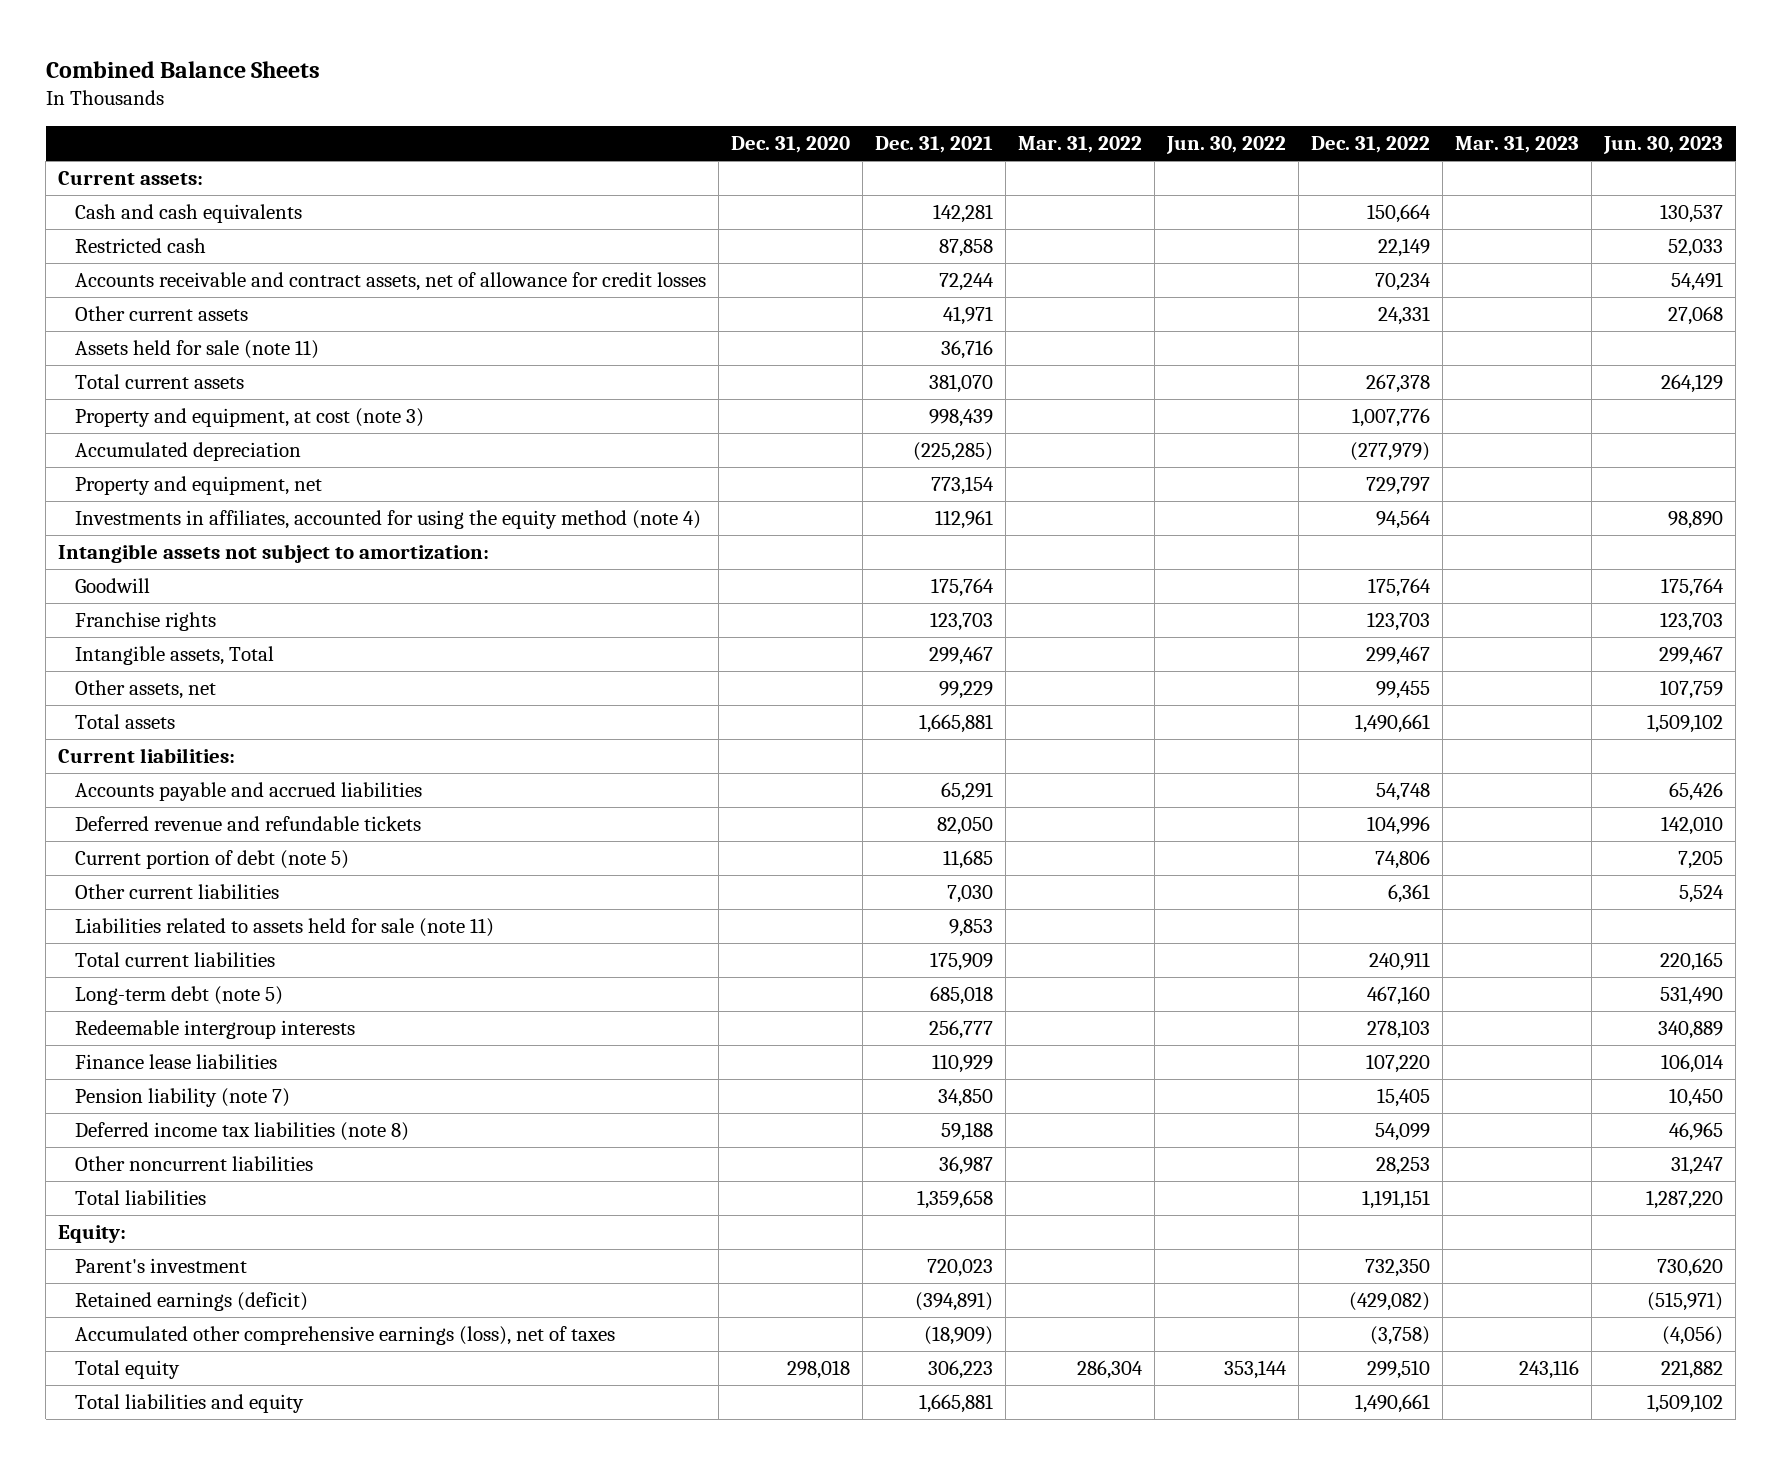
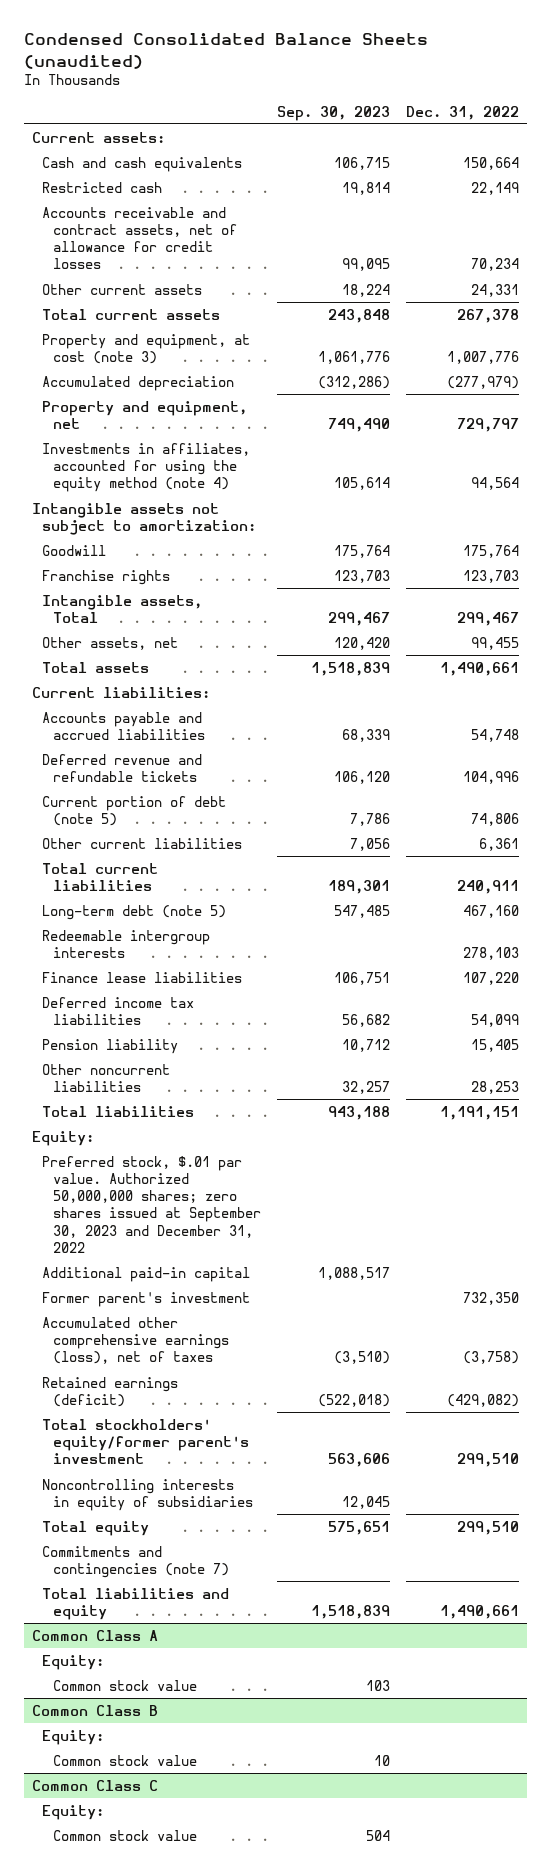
- Combined Balance Sheets
+ Condensed Consolidated Balance Sheets (unaudited)
- | Dec. 31, 2020 | Dec. 31, 2021 | Mar. 31, 2022 | Jun. 30, 2022 | Dec. 31, 2022 | Mar. 31, 2023 | Jun. 30, 2023
+ | Sep. 30, 2023 | Dec. 31, 2022
- Assets held for sale (note 11) | | 36,716 | | | | |
- Liabilities related to assets held for sale (note 11) | | 9,853 | | | | |
- Pension liability (note 7) | | 34,850 | | | 15,405 | | 10,450
- Deferred income tax liabilities (note 8) | | 59,188 | | | 54,099 | | 46,965
+ Deferred income tax liabilities | 56,682 | 54,099
+ Pension liability | 10,712 | 15,405
- Parent's investment | | 720,023 | | | 732,350 | | 730,620
+ Preferred stock, $.01 par value. Authorized 50,000,000 shares; zero shares issued at September 30, 2023 and December 31, 2022
+ Additional paid-in capital | 1,088,517 |
+ Former parent's investment | | 732,350
moved down: Retained earnings (deficit) | (522,018) | (429,082)
+ Total stockholders' equity/former parent's investment | 563,606 | 299,510
+ Noncontrolling interests in equity of subsidiaries | 12,045 |
+ Commitments and contingencies (note 7)
+ Common Class A
+ Equity:
+ Common stock value | 103 |
+ Common Class B
+ Equity:
+ Common stock value | 10 |
+ Common Class C
+ Equity:
+ Common stock value | 504 |

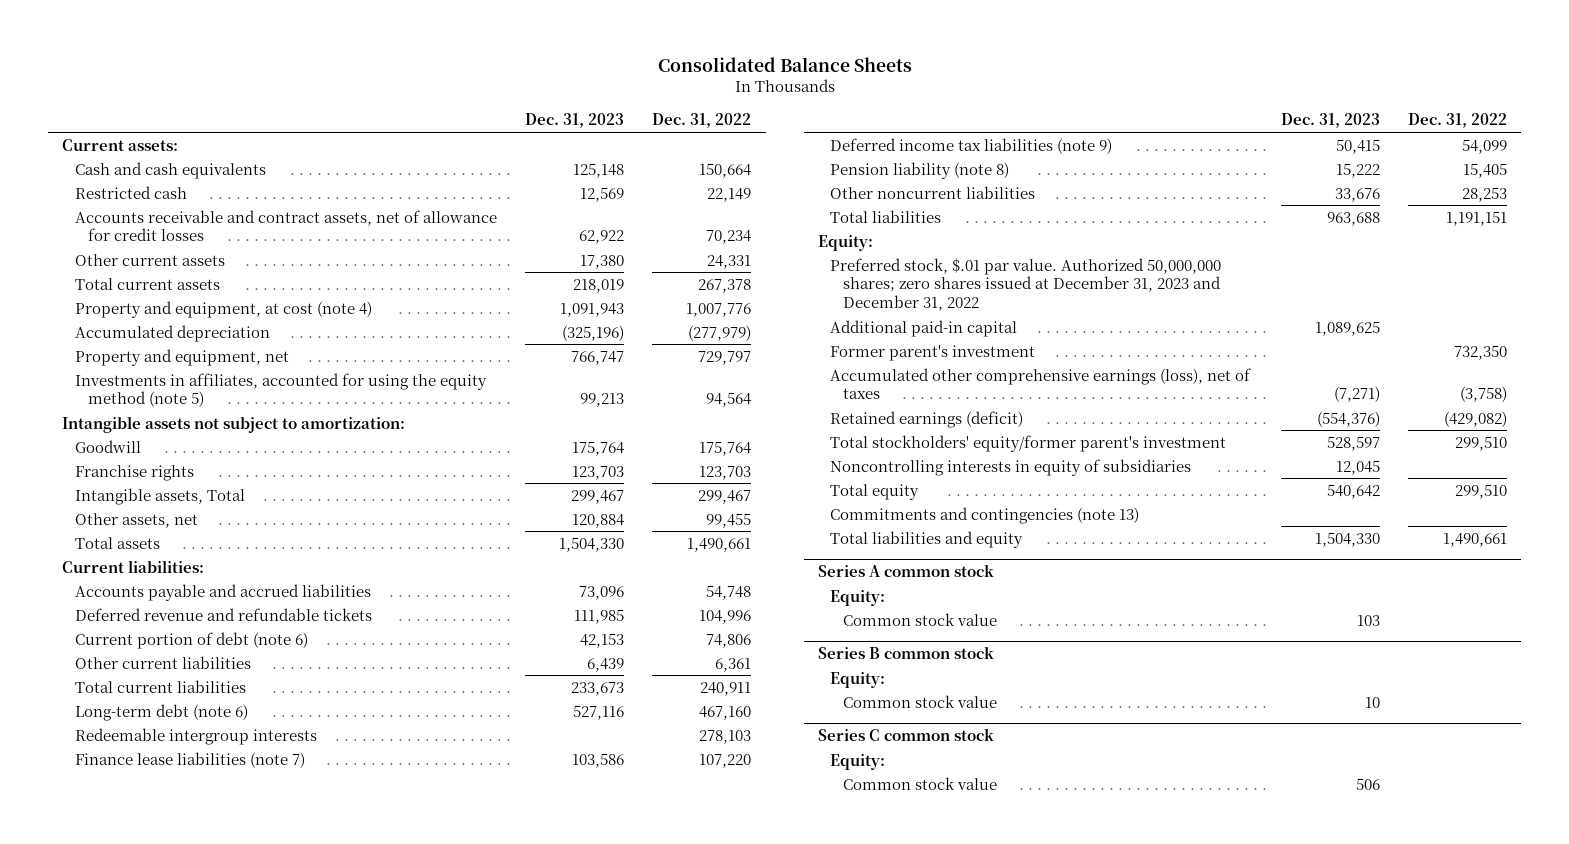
- Condensed Consolidated Balance Sheets (unaudited)
+ Consolidated Balance Sheets
- | Sep. 30, 2023 | Dec. 31, 2022
+ | Dec. 31, 2023 | Dec. 31, 2022
- Property and equipment, at cost (note 3) | 1,061,776 | 1,007,776
+ Property and equipment, at cost (note 4) | 1,091,943 | 1,007,776
- Investments in affiliates, accounted for using the equity method (note 4) | 105,614 | 94,564
+ Investments in affiliates, accounted for using the equity method (note 5) | 99,213 | 94,564
- Current portion of debt (note 5) | 7,786 | 74,806
+ Current portion of debt (note 6) | 42,153 | 74,806
- Long-term debt (note 5) | 547,485 | 467,160
+ Long-term debt (note 6) | 527,116 | 467,160
- Finance lease liabilities | 106,751 | 107,220
- Deferred income tax liabilities | 56,682 | 54,099
- Pension liability | 10,712 | 15,405
+ Finance lease liabilities (note 7) | 103,586 | 107,220
+ Deferred income tax liabilities (note 9) | 50,415 | 54,099
+ Pension liability (note 8) | 15,222 | 15,405
- Preferred stock, $.01 par value. Authorized 50,000,000 shares; zero shares issued at September 30, 2023 and December 31, 2022
+ Preferred stock, $.01 par value. Authorized 50,000,000 shares; zero shares issued at December 31, 2023 and December 31, 2022
- Commitments and contingencies (note 7)
+ Commitments and contingencies (note 13)
- Common Class A
+ Series A common stock
- Common Class B
+ Series B common stock
- Common Class C
+ Series C common stock

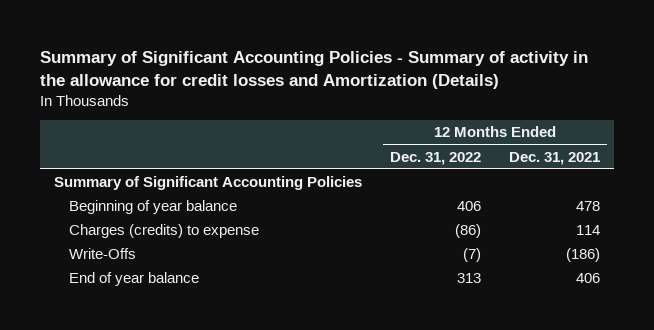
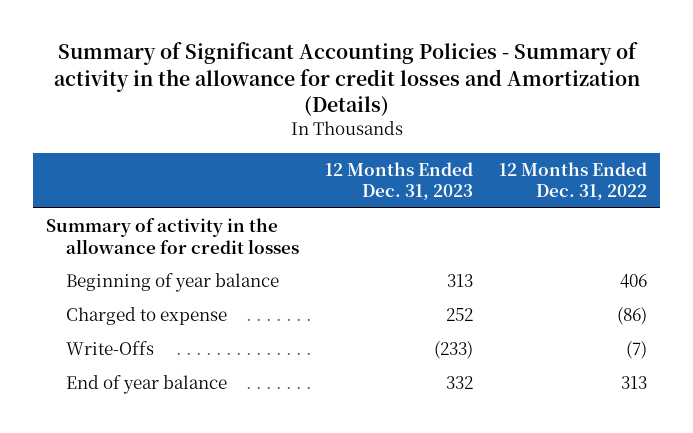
- | 12 Months Ended Dec. 31, 2022 | 12 Months Ended Dec. 31, 2021
+ | 12 Months Ended Dec. 31, 2023 | 12 Months Ended Dec. 31, 2022
- Summary of Significant Accounting Policies
+ Summary of activity in the allowance for credit losses
- Charges (credits) to expense | (86) | 114
+ Charged to expense | 252 | (86)

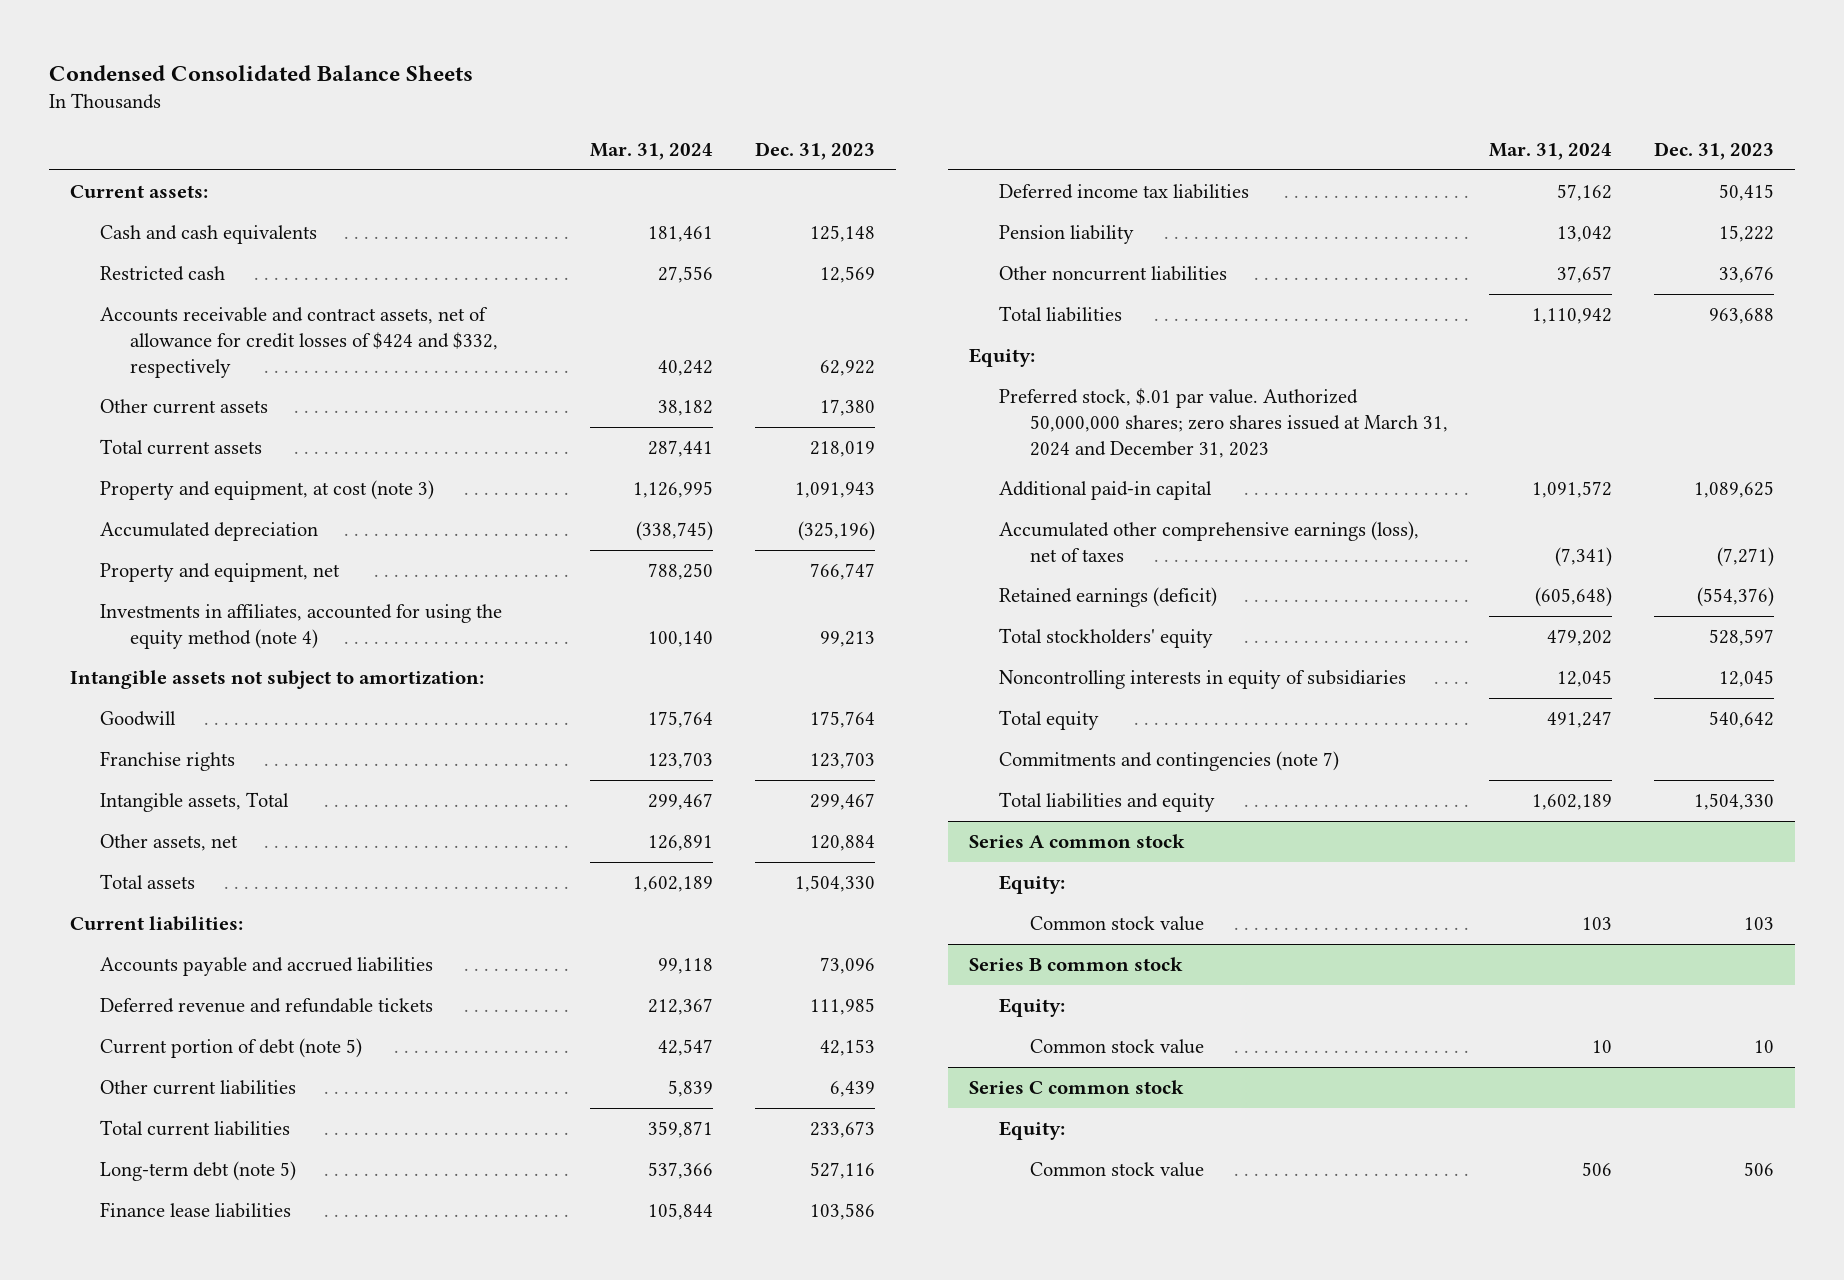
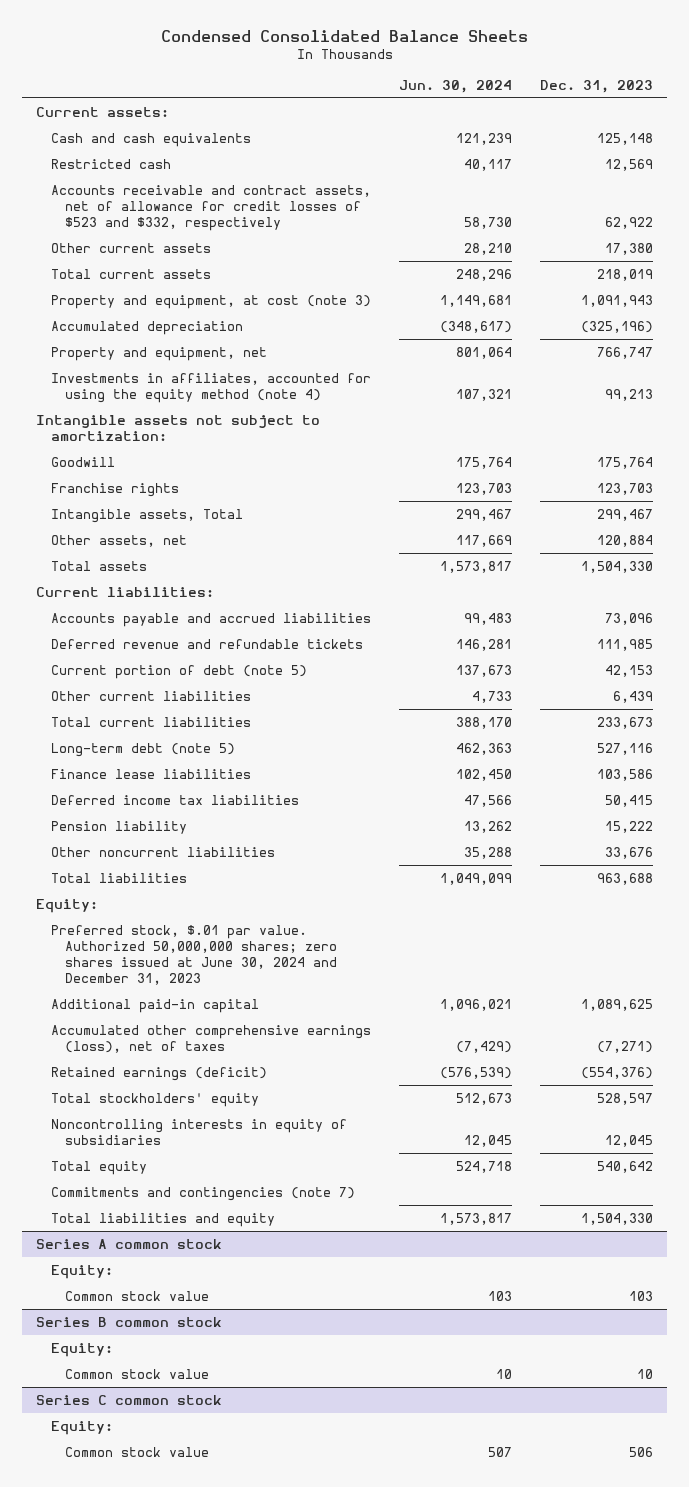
- | Mar. 31, 2024 | Dec. 31, 2023
+ | Jun. 30, 2024 | Dec. 31, 2023
- Accounts receivable and contract assets, net of allowance for credit losses of $424 and $332, respectively | 40,242 | 62,922
+ Accounts receivable and contract assets, net of allowance for credit losses of $523 and $332, respectively | 58,730 | 62,922
- Preferred stock, $.01 par value. Authorized 50,000,000 shares; zero shares issued at March 31, 2024 and December 31, 2023
+ Preferred stock, $.01 par value. Authorized 50,000,000 shares; zero shares issued at June 30, 2024 and December 31, 2023

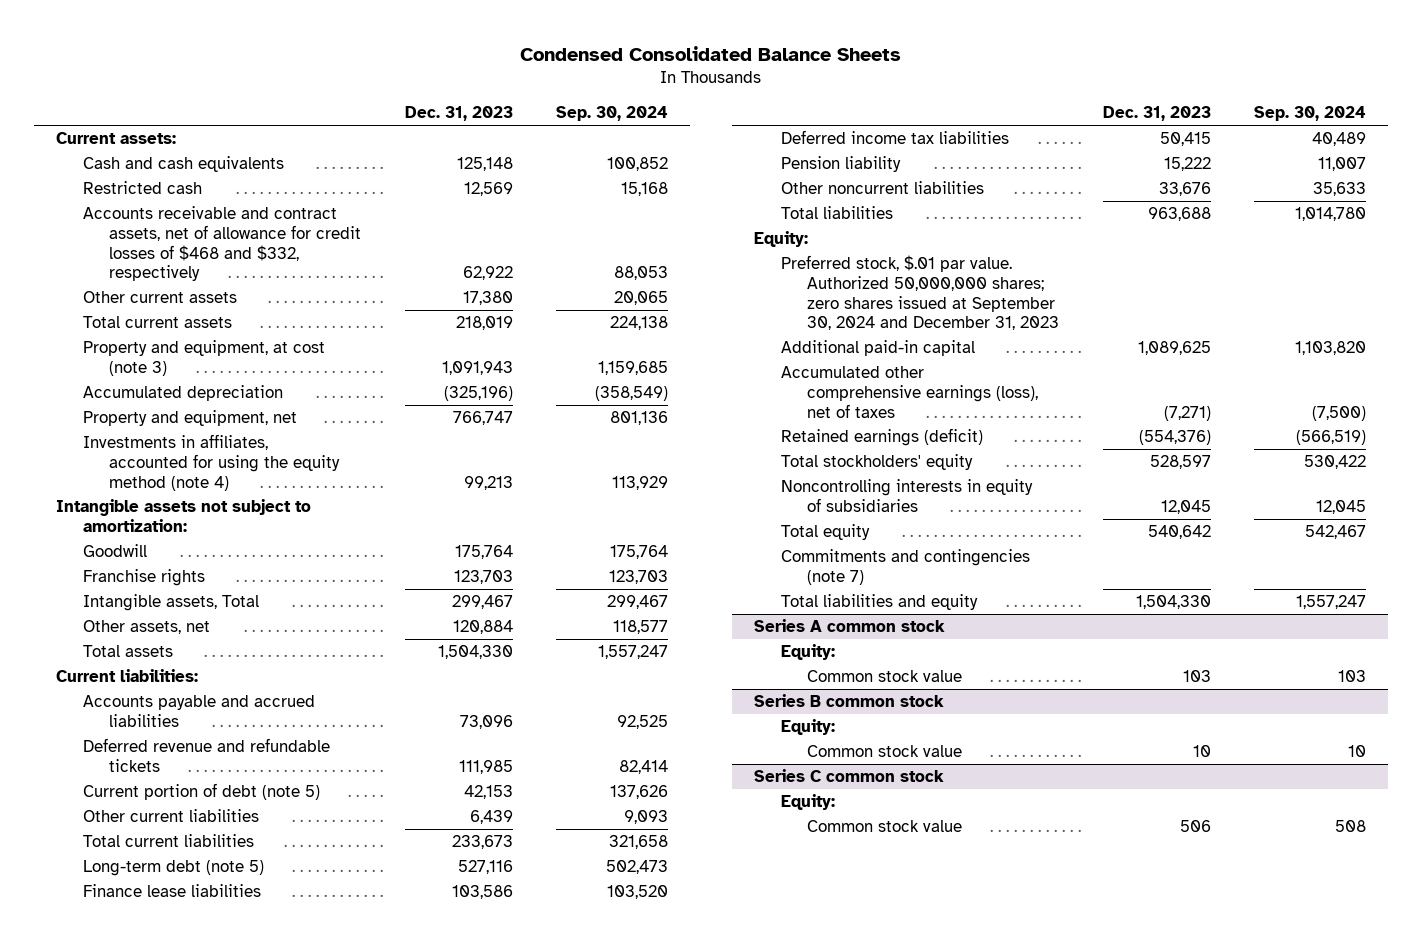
- | Jun. 30, 2024 | Dec. 31, 2023
+ | Dec. 31, 2023 | Sep. 30, 2024
- Accounts receivable and contract assets, net of allowance for credit losses of $523 and $332, respectively | 58,730 | 62,922
+ Accounts receivable and contract assets, net of allowance for credit losses of $468 and $332, respectively | 62,922 | 88,053
- Preferred stock, $.01 par value. Authorized 50,000,000 shares; zero shares issued at June 30, 2024 and December 31, 2023
+ Preferred stock, $.01 par value. Authorized 50,000,000 shares; zero shares issued at September 30, 2024 and December 31, 2023

